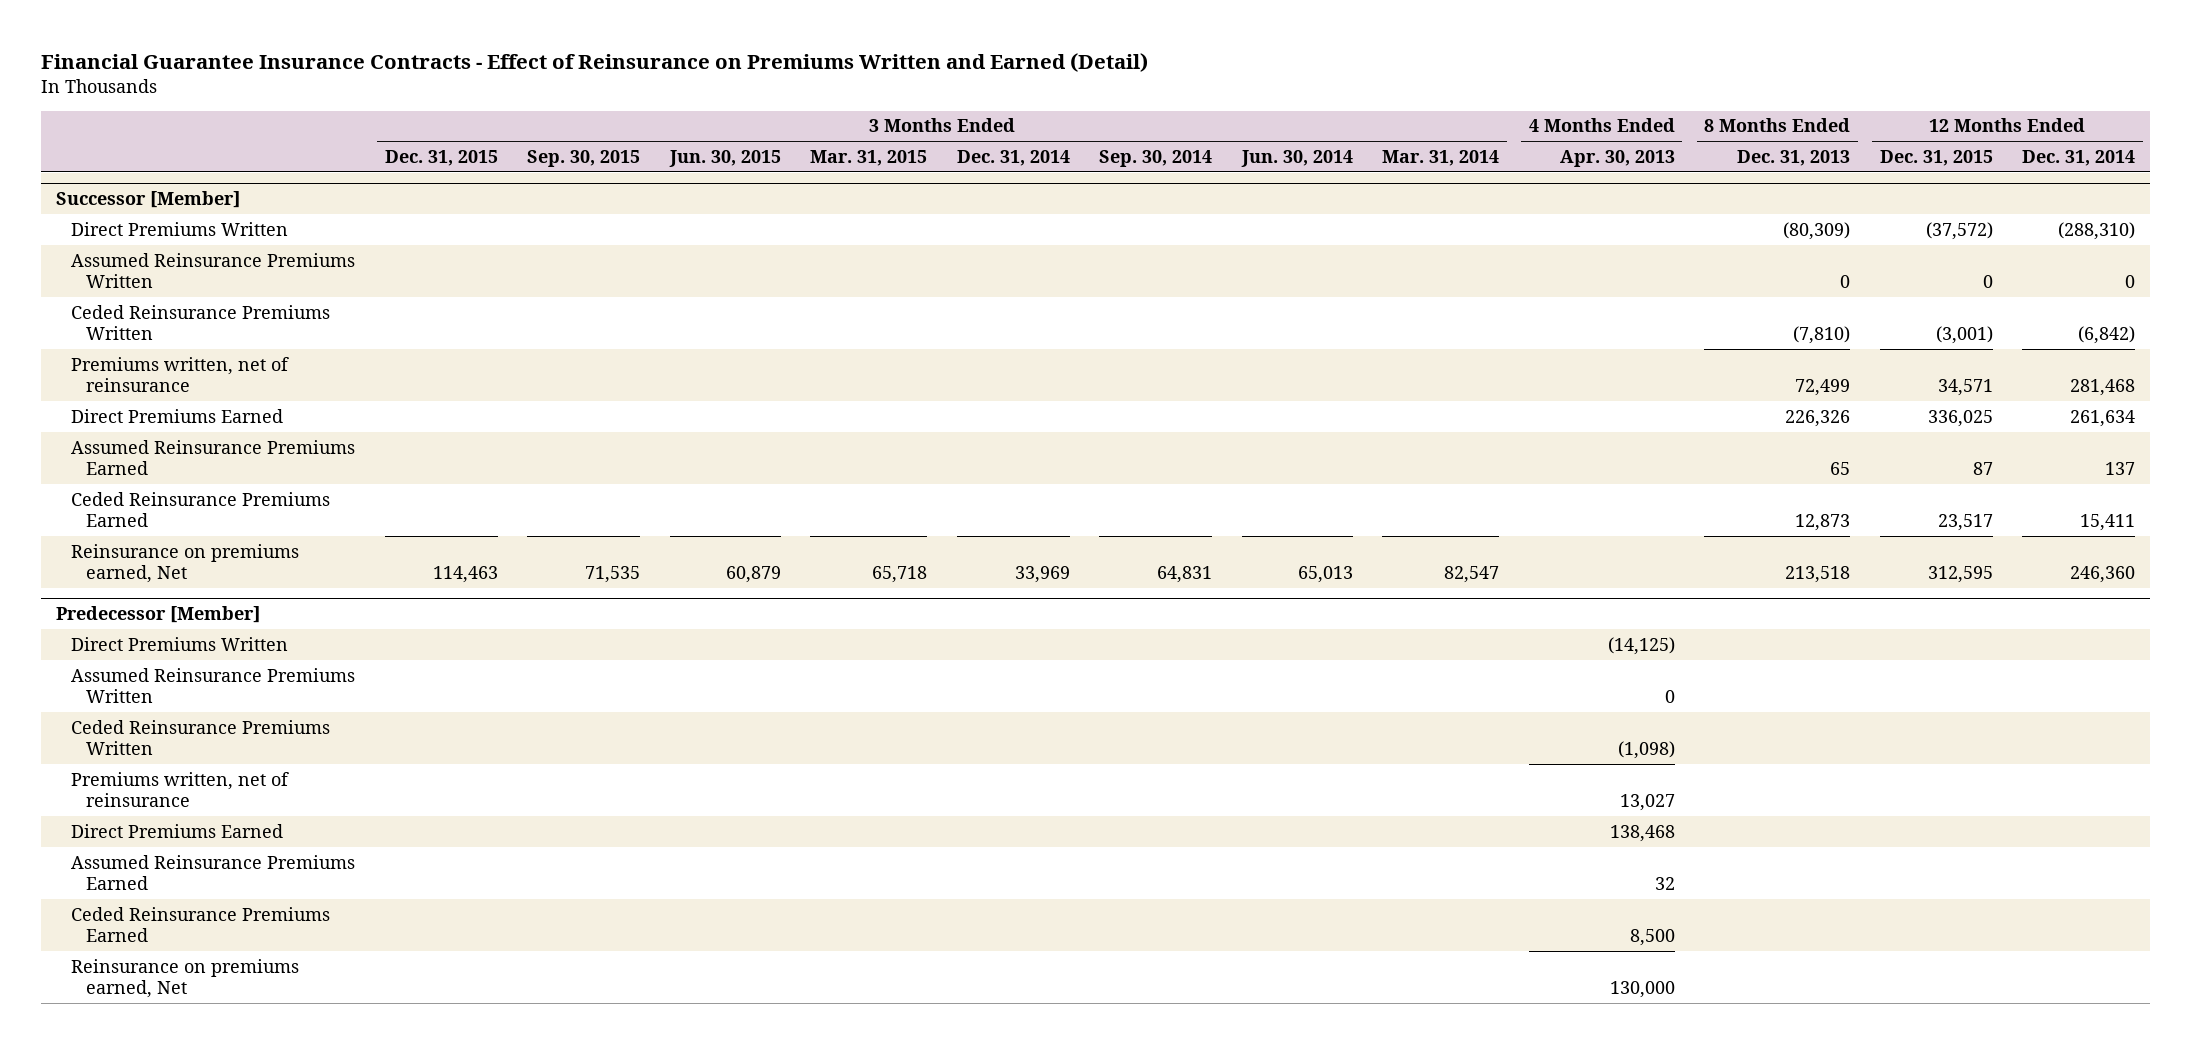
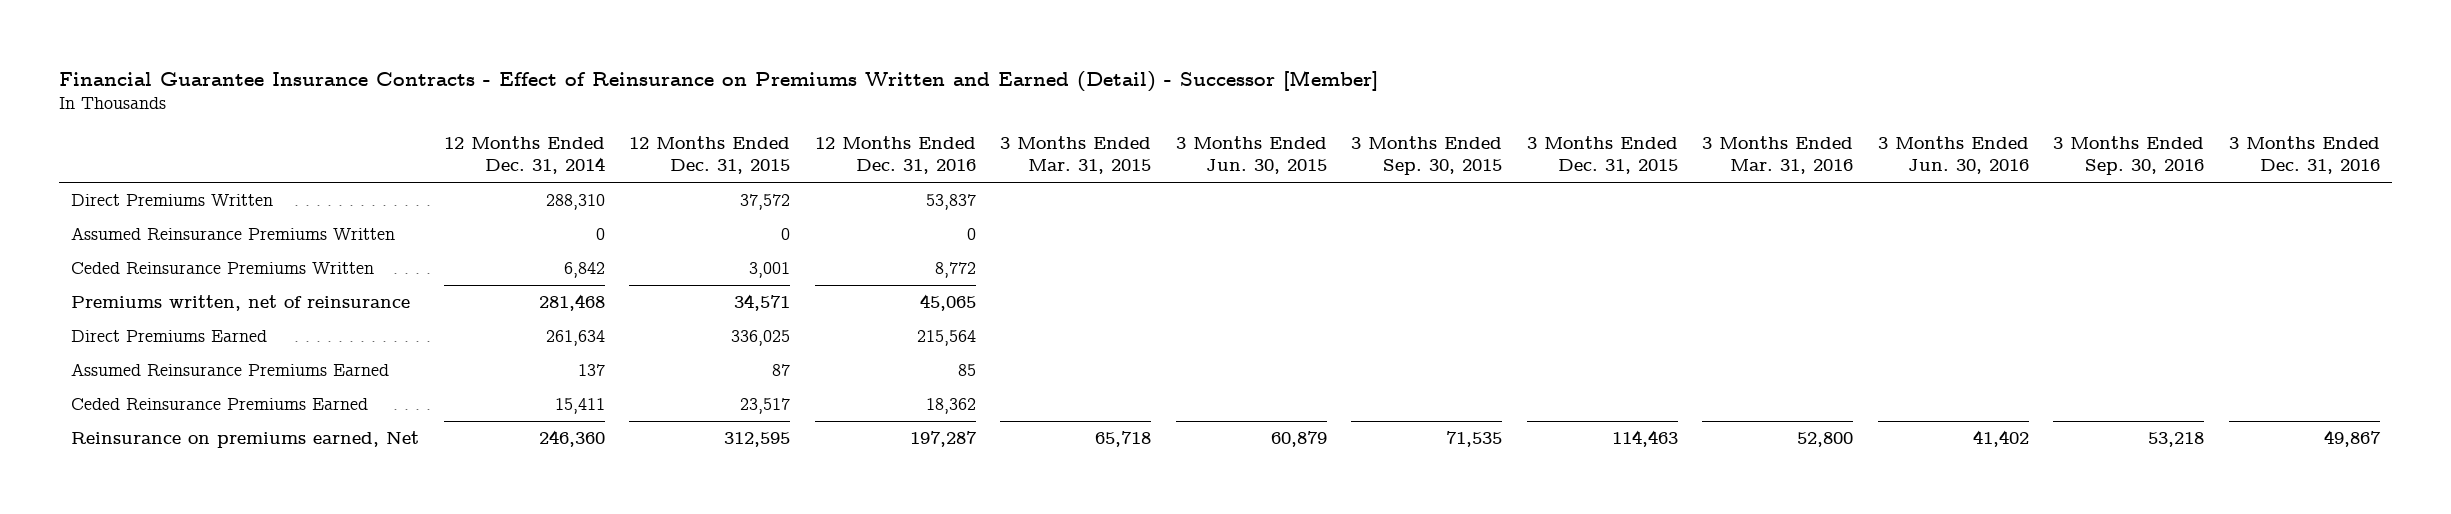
- Financial Guarantee Insurance Contracts - Effect of Reinsurance on Premiums Written and Earned (Detail)
+ Financial Guarantee Insurance Contracts - Effect of Reinsurance on Premiums Written and Earned (Detail) - Successor [Member]
- | 3 Months Ended Dec. 31, 2015 | 3 Months Ended Sep. 30, 2015 | 3 Months Ended Jun. 30, 2015 | 3 Months Ended Mar. 31, 2015 | 3 Months Ended Dec. 31, 2014 | 3 Months Ended Sep. 30, 2014 | 3 Months Ended Jun. 30, 2014 | 3 Months Ended Mar. 31, 2014 | 4 Months Ended Apr. 30, 2013 | 8 Months Ended Dec. 31, 2013 | 12 Months Ended Dec. 31, 2015 | 12 Months Ended Dec. 31, 2014
+ | 12 Months Ended Dec. 31, 2014 | 12 Months Ended Dec. 31, 2015 | 12 Months Ended Dec. 31, 2016 | 3 Months Ended Mar. 31, 2015 | 3 Months Ended Jun. 30, 2015 | 3 Months Ended Sep. 30, 2015 | 3 Months Ended Dec. 31, 2015 | 3 Months Ended Mar. 31, 2016 | 3 Months Ended Jun. 30, 2016 | 3 Months Ended Sep. 30, 2016 | 3 Months Ended Dec. 31, 2016
- Successor [Member]
- Direct Premiums Written | | | | | | | | | | (80,309) | (37,572) | (288,310)
+ Direct Premiums Written | 288,310 | 37,572 | 53,837 | | | | | | | |
- Ceded Reinsurance Premiums Written | | | | | | | | | | (7,810) | (3,001) | (6,842)
+ Ceded Reinsurance Premiums Written | 6,842 | 3,001 | 8,772 | | | | | | | |
- Predecessor [Member]
- Direct Premiums Written | | | | | | | | | (14,125) | | |
- Assumed Reinsurance Premiums Written | | | | | | | | | 0 | | |
- Ceded Reinsurance Premiums Written | | | | | | | | | (1,098) | | |
- Premiums written, net of reinsurance | | | | | | | | | 13,027 | | |
- Direct Premiums Earned | | | | | | | | | 138,468 | | |
- Assumed Reinsurance Premiums Earned | | | | | | | | | 32 | | |
- Ceded Reinsurance Premiums Earned | | | | | | | | | 8,500 | | |
- Reinsurance on premiums earned, Net | | | | | | | | | 130,000 | | |

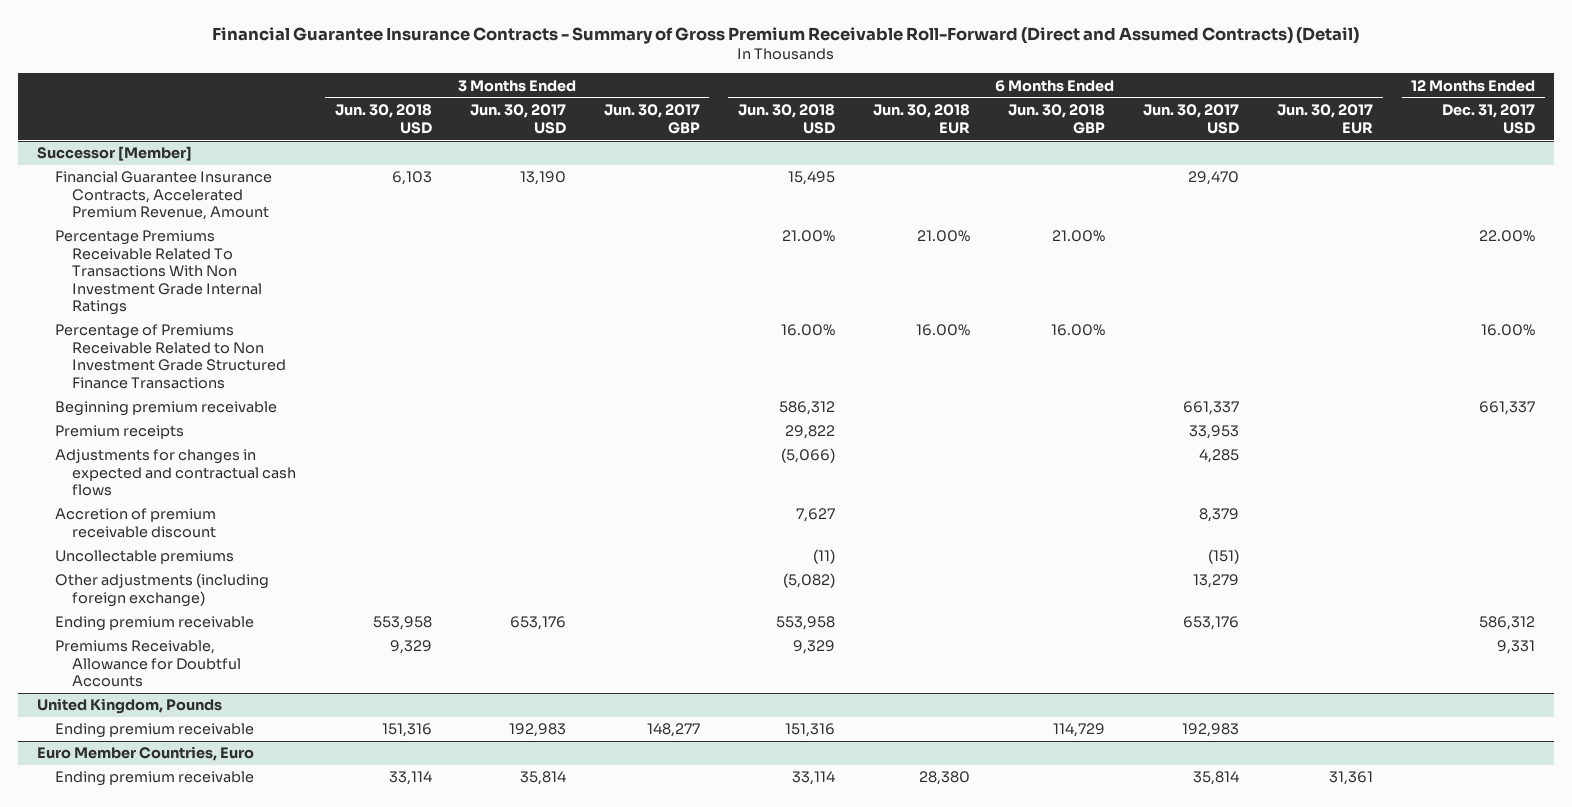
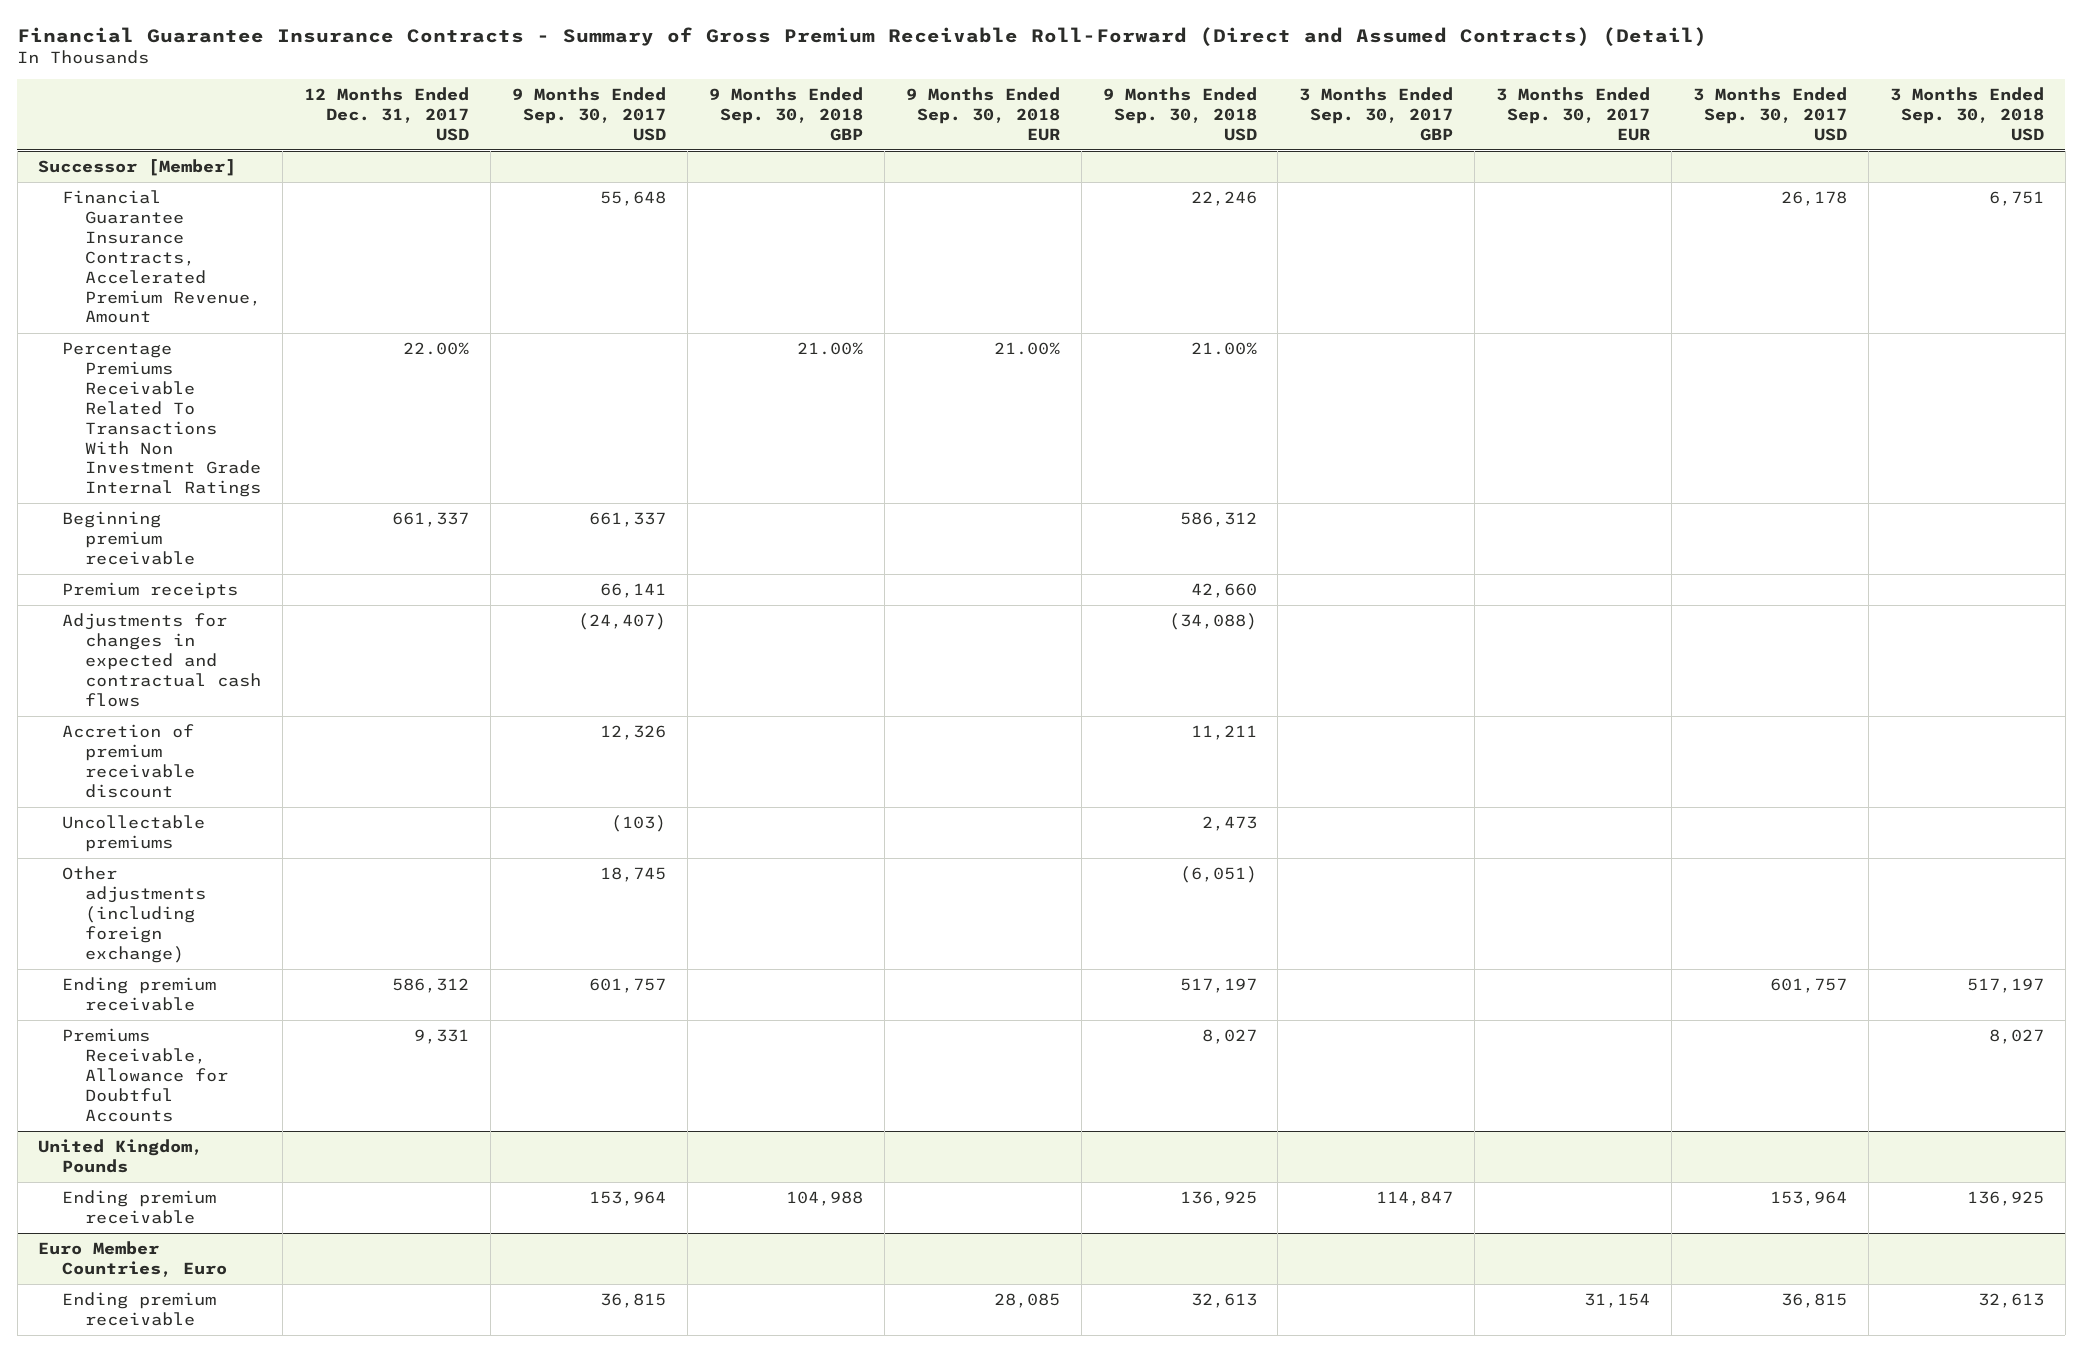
- | 3 Months Ended Jun. 30, 2018 USD | 3 Months Ended Jun. 30, 2017 USD | 3 Months Ended Jun. 30, 2017 GBP | 6 Months Ended Jun. 30, 2018 USD | 6 Months Ended Jun. 30, 2018 EUR | 6 Months Ended Jun. 30, 2018 GBP | 6 Months Ended Jun. 30, 2017 USD | 6 Months Ended Jun. 30, 2017 EUR | 12 Months Ended Dec. 31, 2017 USD
+ | 12 Months Ended Dec. 31, 2017 USD | 9 Months Ended Sep. 30, 2017 USD | 9 Months Ended Sep. 30, 2018 GBP | 9 Months Ended Sep. 30, 2018 EUR | 9 Months Ended Sep. 30, 2018 USD | 3 Months Ended Sep. 30, 2017 GBP | 3 Months Ended Sep. 30, 2017 EUR | 3 Months Ended Sep. 30, 2017 USD | 3 Months Ended Sep. 30, 2018 USD
@ Successor [Member]
- Percentage of Premiums Receivable Related to Non Investment Grade Structured Finance Transactions | | | | 16.00% | 16.00% | 16.00% | | | 16.00%

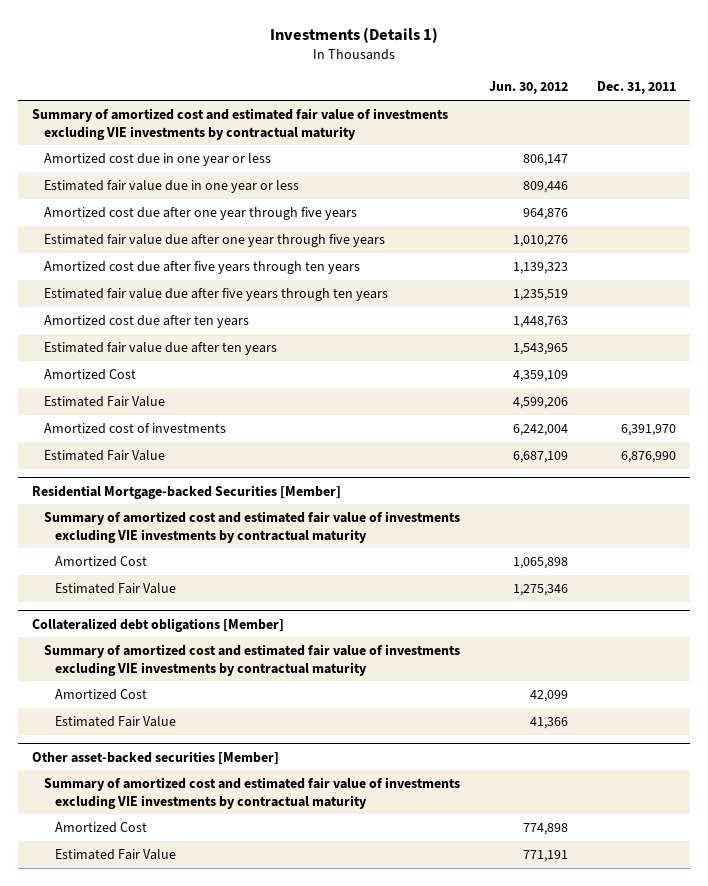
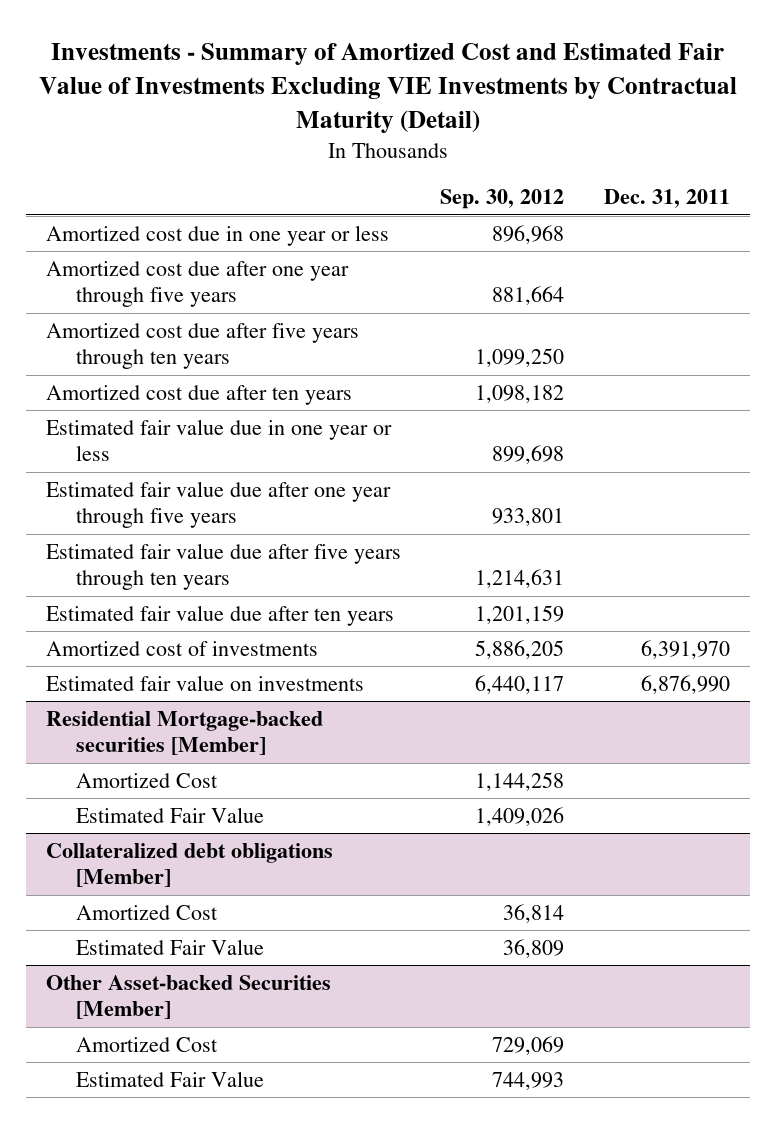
- Investments (Details 1)
+ Investments - Summary of Amortized Cost and Estimated Fair Value of Investments Excluding VIE Investments by Contractual Maturity (Detail)
- | Jun. 30, 2012 | Dec. 31, 2011
+ | Sep. 30, 2012 | Dec. 31, 2011
- Summary of amortized cost and estimated fair value of investments excluding VIE investments by contractual maturity
moved down: Estimated fair value due in one year or less | 899,698 |
moved down: Estimated fair value due after one year through five years | 933,801 |
moved down: Estimated fair value due after five years through ten years | 1,214,631 |
- Amortized Cost | 4,359,109 |
- Estimated Fair Value | 4,599,206 |
- Estimated Fair Value | 6,687,109 | 6,876,990
- Residential Mortgage-backed Securities [Member]
- Summary of amortized cost and estimated fair value of investments excluding VIE investments by contractual maturity
+ Estimated fair value on investments | 6,440,117 | 6,876,990
+ Residential Mortgage-backed securities [Member]
@ Collateralized debt obligations [Member]
- Summary of amortized cost and estimated fair value of investments excluding VIE investments by contractual maturity
- Other asset-backed securities [Member]
- Summary of amortized cost and estimated fair value of investments excluding VIE investments by contractual maturity
+ Other Asset-backed Securities [Member]

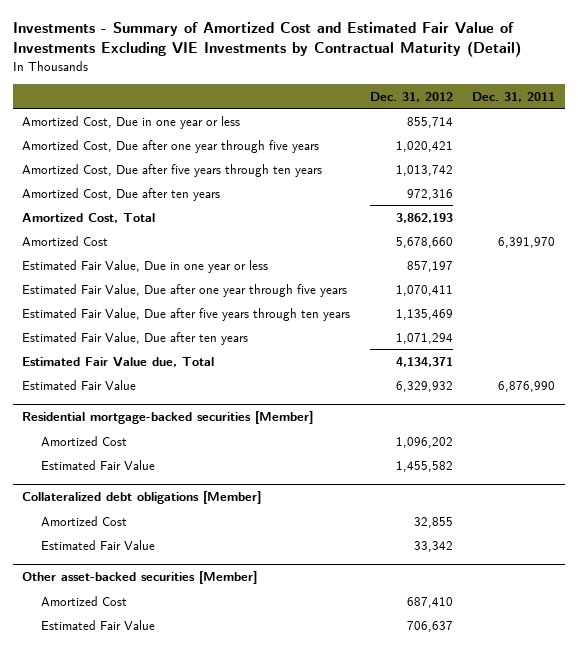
- | Sep. 30, 2012 | Dec. 31, 2011
+ | Dec. 31, 2012 | Dec. 31, 2011
- Amortized cost due in one year or less | 896,968 |
- Amortized cost due after one year through five years | 881,664 |
- Amortized cost due after five years through ten years | 1,099,250 |
- Amortized cost due after ten years | 1,098,182 |
- Estimated fair value due in one year or less | 899,698 |
- Estimated fair value due after one year through five years | 933,801 |
- Estimated fair value due after five years through ten years | 1,214,631 |
- Estimated fair value due after ten years | 1,201,159 |
- Amortized cost of investments | 5,886,205 | 6,391,970
- Estimated fair value on investments | 6,440,117 | 6,876,990
- Residential Mortgage-backed securities [Member]
+ Amortized Cost, Due in one year or less | 855,714 |
+ Amortized Cost, Due after one year through five years | 1,020,421 |
+ Amortized Cost, Due after five years through ten years | 1,013,742 |
+ Amortized Cost, Due after ten years | 972,316 |
+ Amortized Cost, Total | 3,862,193 |
+ Amortized Cost | 5,678,660 | 6,391,970
+ Estimated Fair Value, Due in one year or less | 857,197 |
+ Estimated Fair Value, Due after one year through five years | 1,070,411 |
+ Estimated Fair Value, Due after five years through ten years | 1,135,469 |
+ Estimated Fair Value, Due after ten years | 1,071,294 |
+ Estimated Fair Value due, Total | 4,134,371 |
+ Estimated Fair Value | 6,329,932 | 6,876,990
+ Residential mortgage-backed securities [Member]
- Other Asset-backed Securities [Member]
+ Other asset-backed securities [Member]

